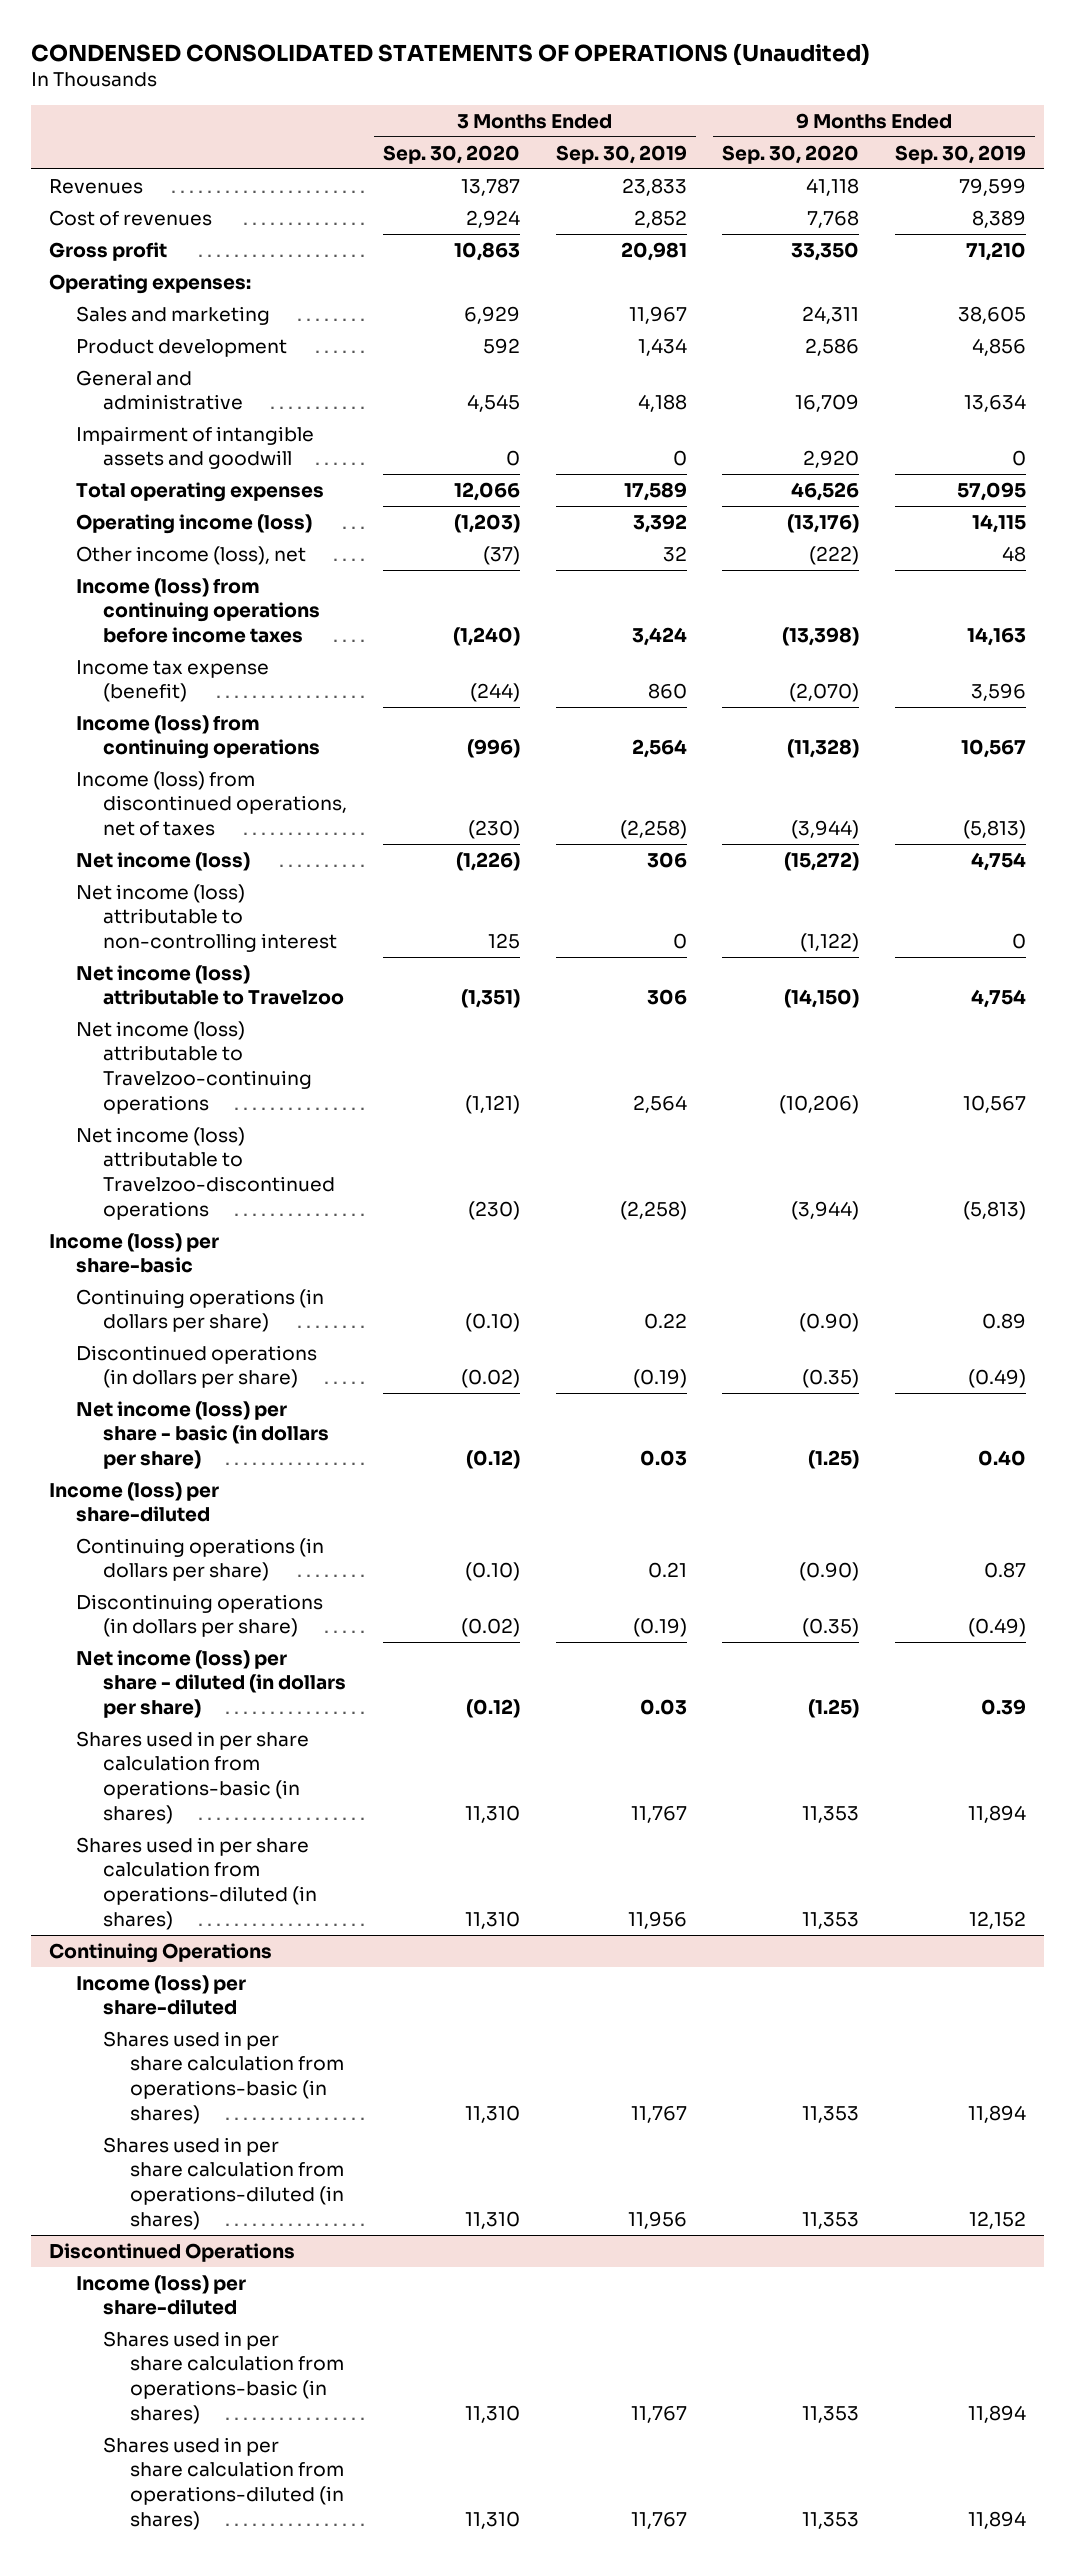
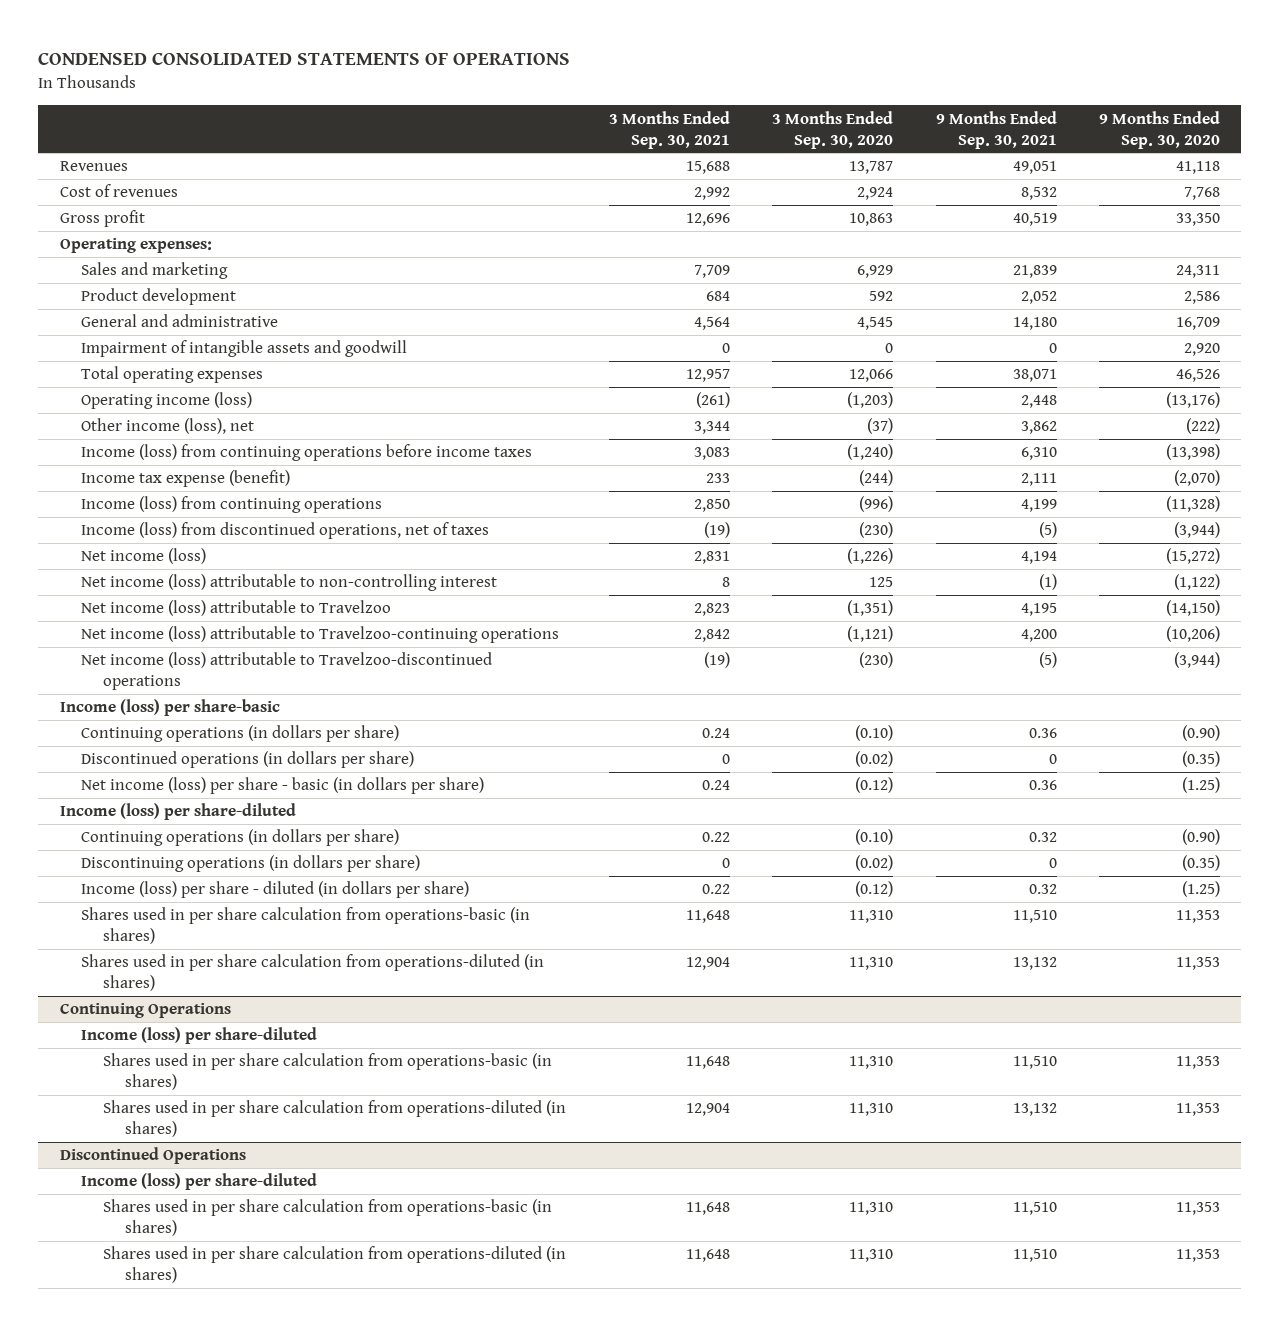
- CONDENSED CONSOLIDATED STATEMENTS OF OPERATIONS (Unaudited)
+ CONDENSED CONSOLIDATED STATEMENTS OF OPERATIONS
- | 3 Months Ended Sep. 30, 2020 | 3 Months Ended Sep. 30, 2019 | 9 Months Ended Sep. 30, 2020 | 9 Months Ended Sep. 30, 2019
+ | 3 Months Ended Sep. 30, 2021 | 3 Months Ended Sep. 30, 2020 | 9 Months Ended Sep. 30, 2021 | 9 Months Ended Sep. 30, 2020
- Net income (loss) per share - diluted (in dollars per share) | (0.12) | 0.03 | (1.25) | 0.39
+ Income (loss) per share - diluted (in dollars per share) | 0.22 | (0.12) | 0.32 | (1.25)

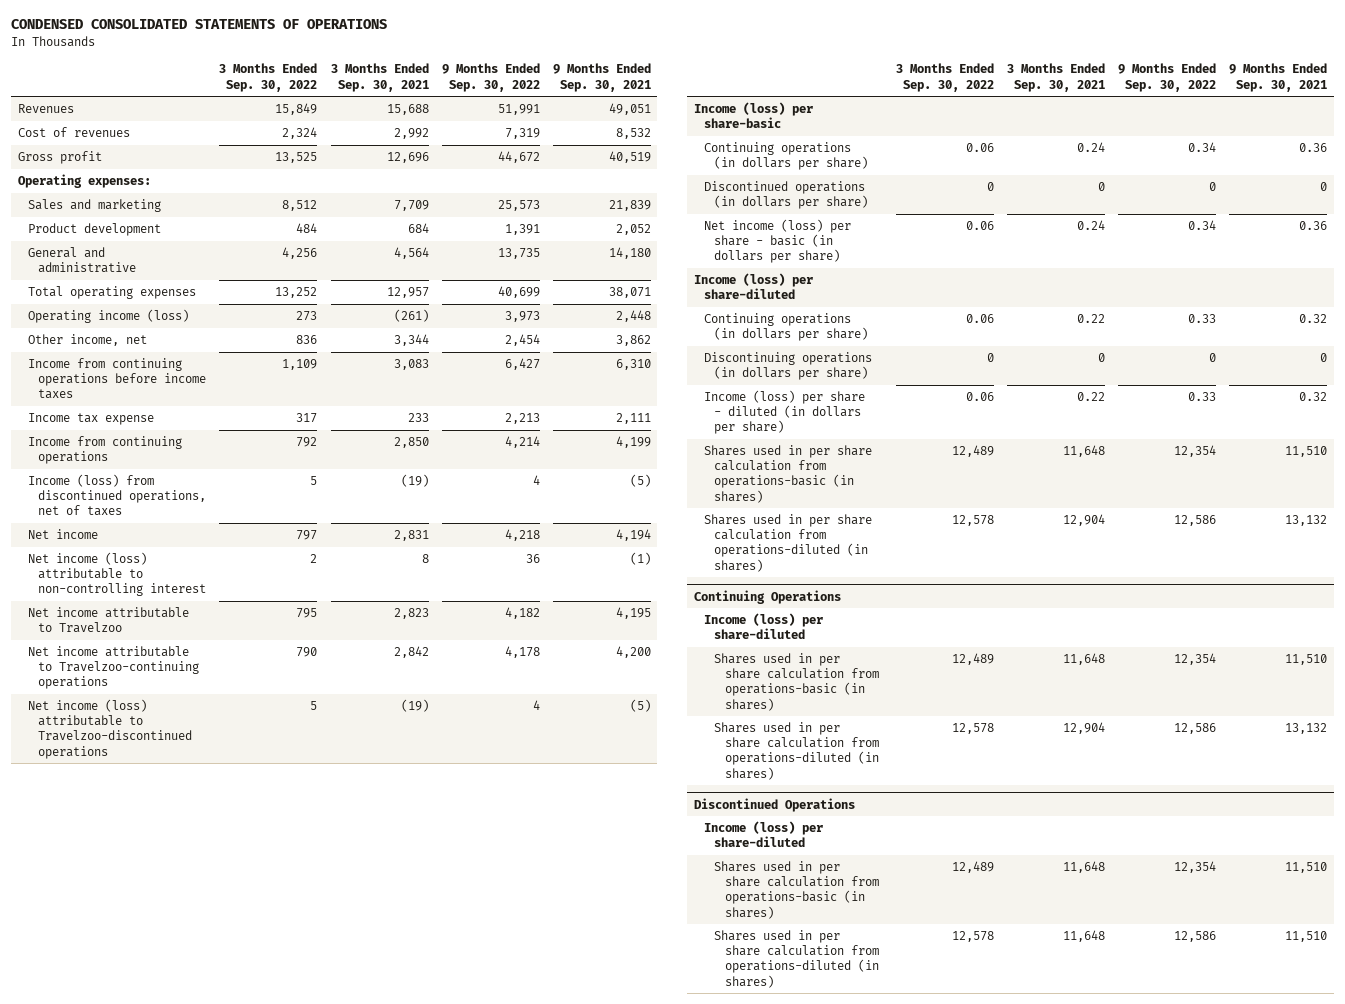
- | 3 Months Ended Sep. 30, 2021 | 3 Months Ended Sep. 30, 2020 | 9 Months Ended Sep. 30, 2021 | 9 Months Ended Sep. 30, 2020
+ | 3 Months Ended Sep. 30, 2022 | 3 Months Ended Sep. 30, 2021 | 9 Months Ended Sep. 30, 2022 | 9 Months Ended Sep. 30, 2021
- Impairment of intangible assets and goodwill | 0 | 0 | 0 | 2,920
- Other income (loss), net | 3,344 | (37) | 3,862 | (222)
- Income (loss) from continuing operations before income taxes | 3,083 | (1,240) | 6,310 | (13,398)
- Income tax expense (benefit) | 233 | (244) | 2,111 | (2,070)
- Income (loss) from continuing operations | 2,850 | (996) | 4,199 | (11,328)
+ Other income, net | 836 | 3,344 | 2,454 | 3,862
+ Income from continuing operations before income taxes | 1,109 | 3,083 | 6,427 | 6,310
+ Income tax expense | 317 | 233 | 2,213 | 2,111
+ Income from continuing operations | 792 | 2,850 | 4,214 | 4,199
- Net income (loss) | 2,831 | (1,226) | 4,194 | (15,272)
+ Net income | 797 | 2,831 | 4,218 | 4,194
- Net income (loss) attributable to Travelzoo | 2,823 | (1,351) | 4,195 | (14,150)
- Net income (loss) attributable to Travelzoo-continuing operations | 2,842 | (1,121) | 4,200 | (10,206)
+ Net income attributable to Travelzoo | 795 | 2,823 | 4,182 | 4,195
+ Net income attributable to Travelzoo-continuing operations | 790 | 2,842 | 4,178 | 4,200

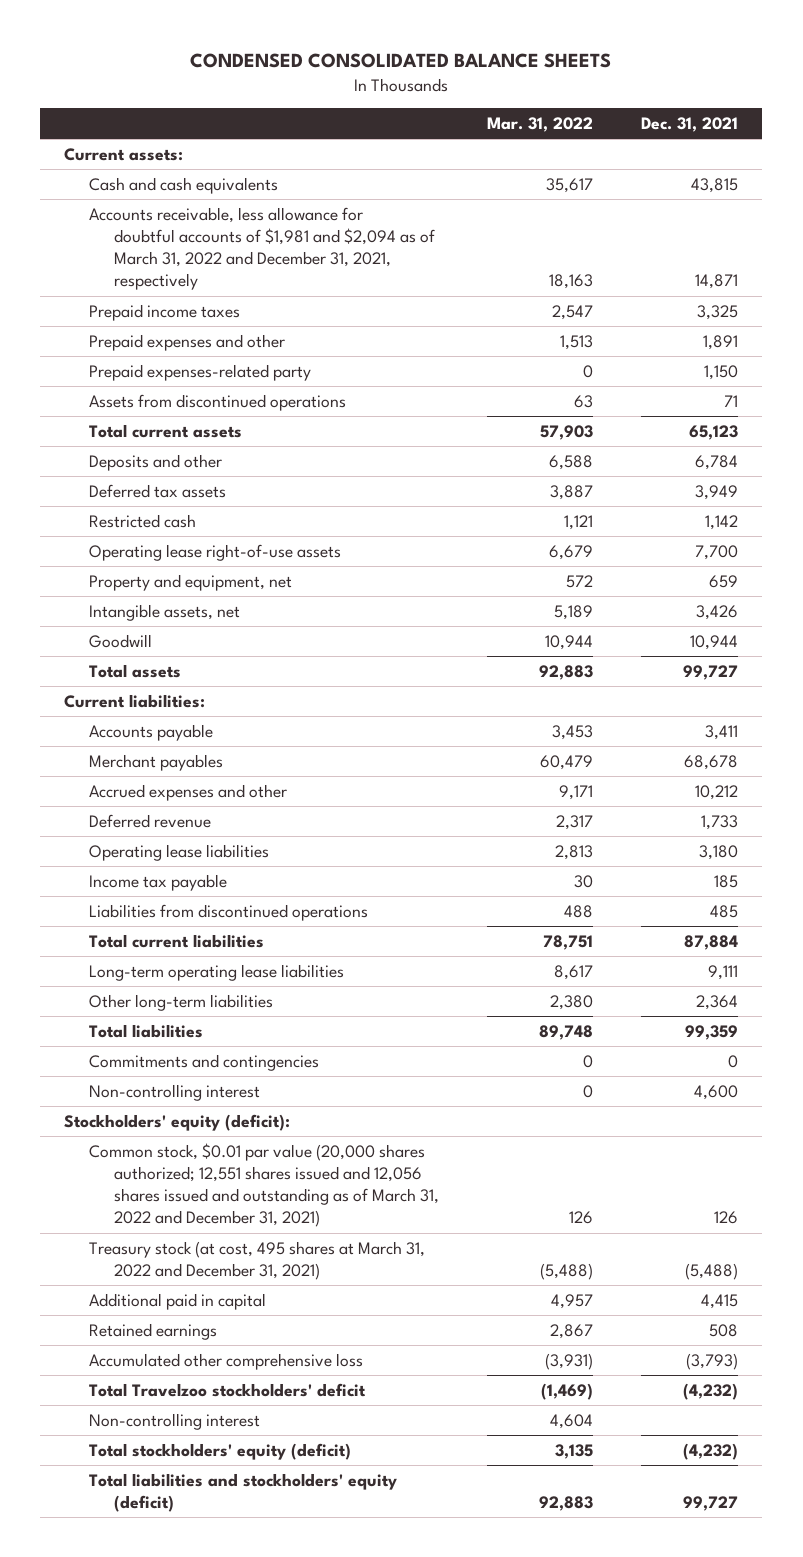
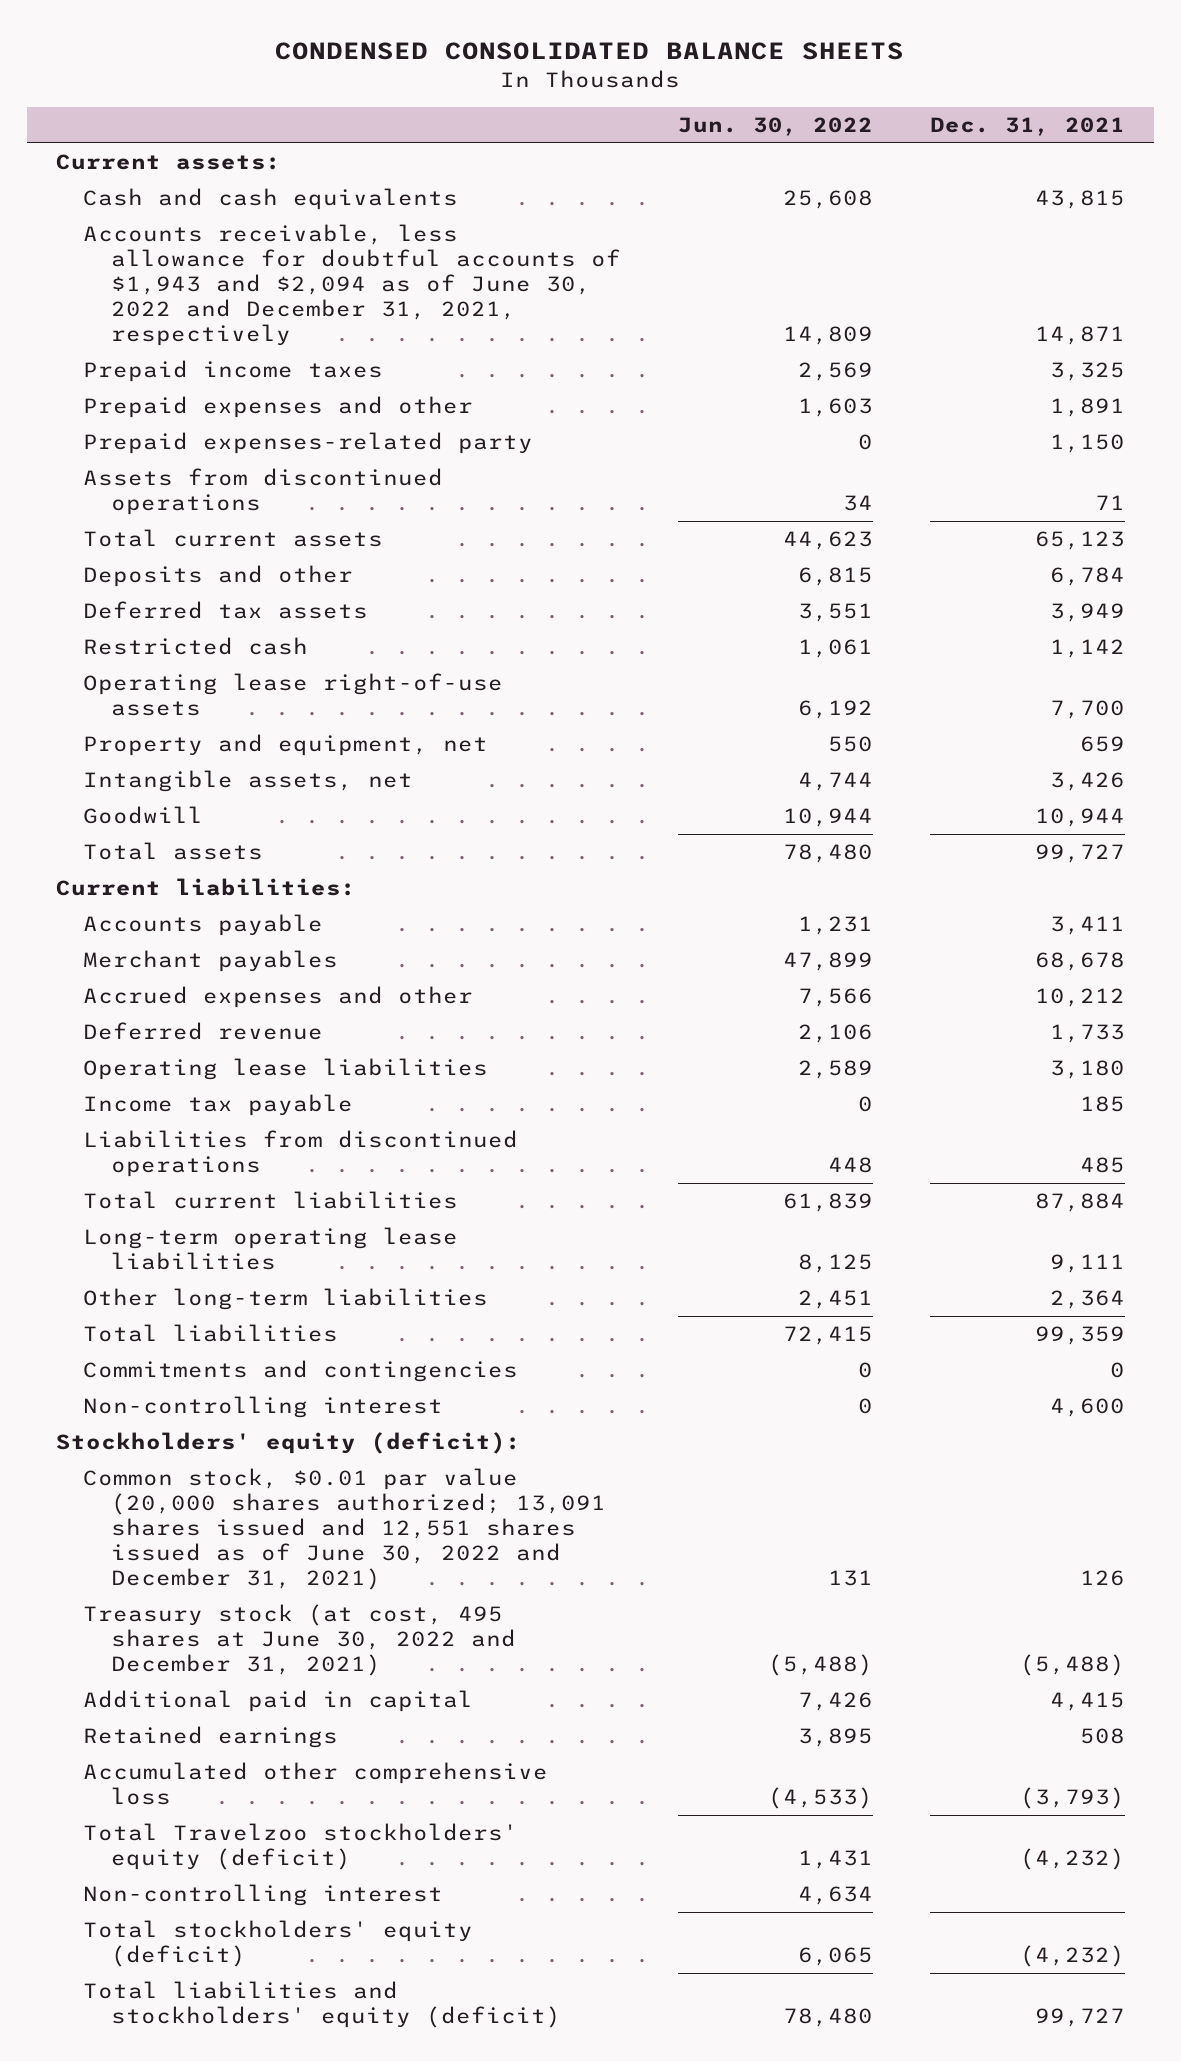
- | Mar. 31, 2022 | Dec. 31, 2021
+ | Jun. 30, 2022 | Dec. 31, 2021
- Accounts receivable, less allowance for doubtful accounts of $1,981 and $2,094 as of March 31, 2022 and December 31, 2021, respectively | 18,163 | 14,871
+ Accounts receivable, less allowance for doubtful accounts of $1,943 and $2,094 as of June 30, 2022 and December 31, 2021, respectively | 14,809 | 14,871
- Common stock, $0.01 par value (20,000 shares authorized; 12,551 shares issued and 12,056 shares issued and outstanding as of March 31, 2022 and December 31, 2021) | 126 | 126
- Treasury stock (at cost, 495 shares at March 31, 2022 and December 31, 2021) | (5,488) | (5,488)
+ Common stock, $0.01 par value (20,000 shares authorized; 13,091 shares issued and 12,551 shares issued as of June 30, 2022 and December 31, 2021) | 131 | 126
+ Treasury stock (at cost, 495 shares at June 30, 2022 and December 31, 2021) | (5,488) | (5,488)
- Total Travelzoo stockholders' deficit | (1,469) | (4,232)
+ Total Travelzoo stockholders' equity (deficit) | 1,431 | (4,232)

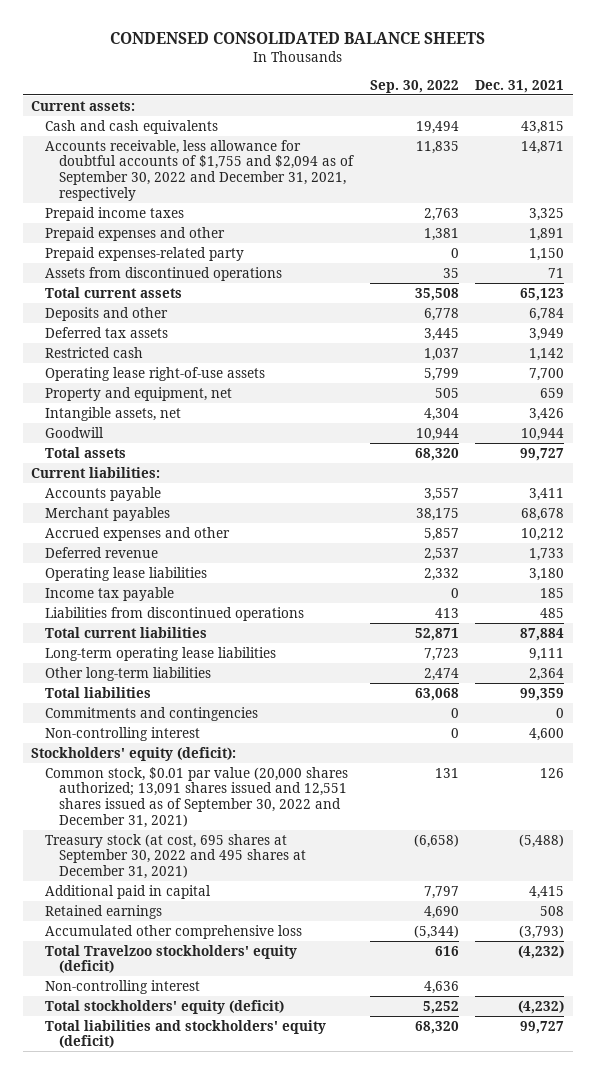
- | Jun. 30, 2022 | Dec. 31, 2021
+ | Sep. 30, 2022 | Dec. 31, 2021
- Accounts receivable, less allowance for doubtful accounts of $1,943 and $2,094 as of June 30, 2022 and December 31, 2021, respectively | 14,809 | 14,871
+ Accounts receivable, less allowance for doubtful accounts of $1,755 and $2,094 as of September 30, 2022 and December 31, 2021, respectively | 11,835 | 14,871
- Common stock, $0.01 par value (20,000 shares authorized; 13,091 shares issued and 12,551 shares issued as of June 30, 2022 and December 31, 2021) | 131 | 126
- Treasury stock (at cost, 495 shares at June 30, 2022 and December 31, 2021) | (5,488) | (5,488)
+ Common stock, $0.01 par value (20,000 shares authorized; 13,091 shares issued and 12,551 shares issued as of September 30, 2022 and December 31, 2021) | 131 | 126
+ Treasury stock (at cost, 695 shares at September 30, 2022 and 495 shares at December 31, 2021) | (6,658) | (5,488)

